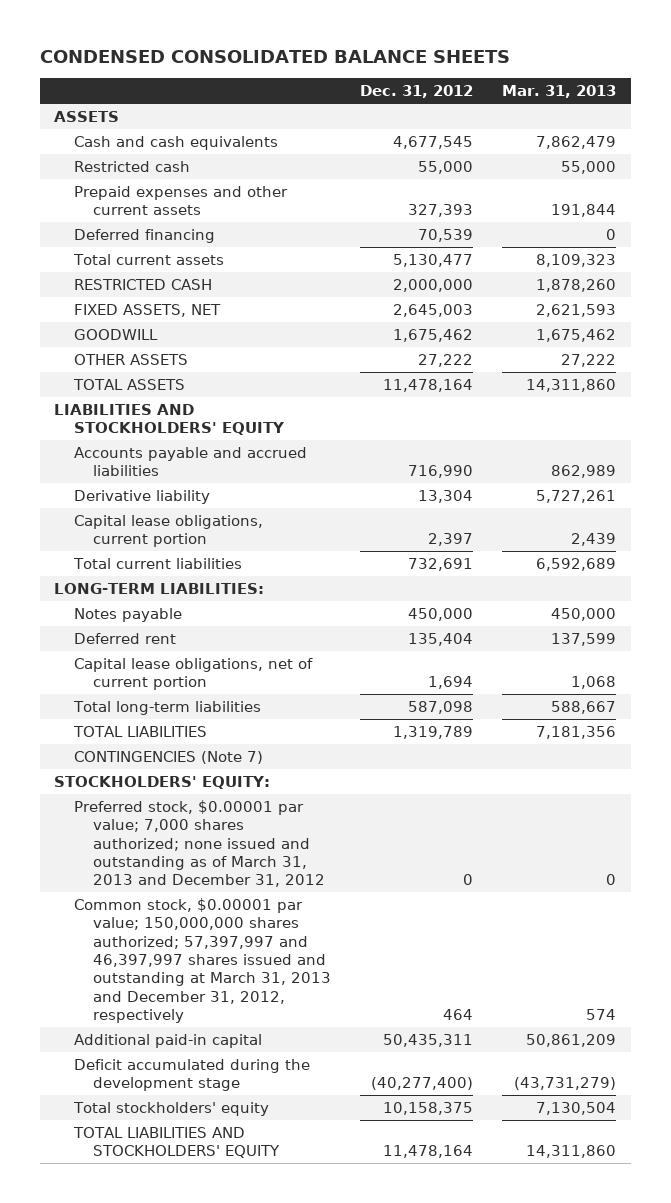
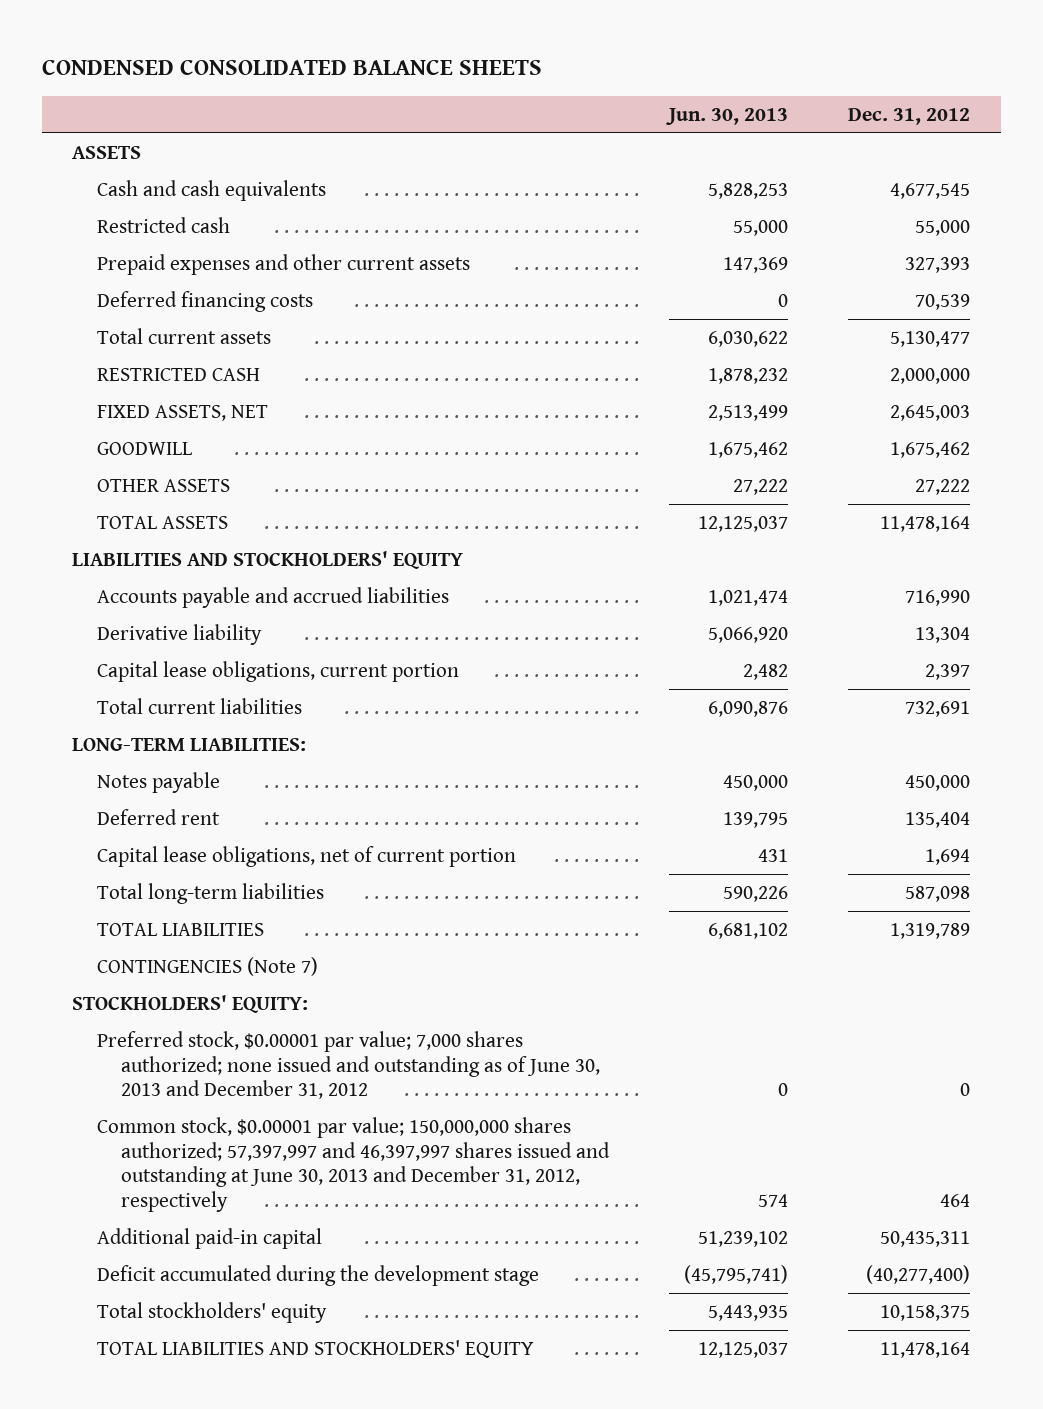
- | Dec. 31, 2012 | Mar. 31, 2013
+ | Jun. 30, 2013 | Dec. 31, 2012
- Deferred financing | 70,539 | 0
+ Deferred financing costs | 0 | 70,539
- Preferred stock, $0.00001 par value; 7,000 shares authorized; none issued and outstanding as of March 31, 2013 and December 31, 2012 | 0 | 0
- Common stock, $0.00001 par value; 150,000,000 shares authorized; 57,397,997 and 46,397,997 shares issued and outstanding at March 31, 2013 and December 31, 2012, respectively | 464 | 574
+ Preferred stock, $0.00001 par value; 7,000 shares authorized; none issued and outstanding as of June 30, 2013 and December 31, 2012 | 0 | 0
+ Common stock, $0.00001 par value; 150,000,000 shares authorized; 57,397,997 and 46,397,997 shares issued and outstanding at June 30, 2013 and December 31, 2012, respectively | 574 | 464

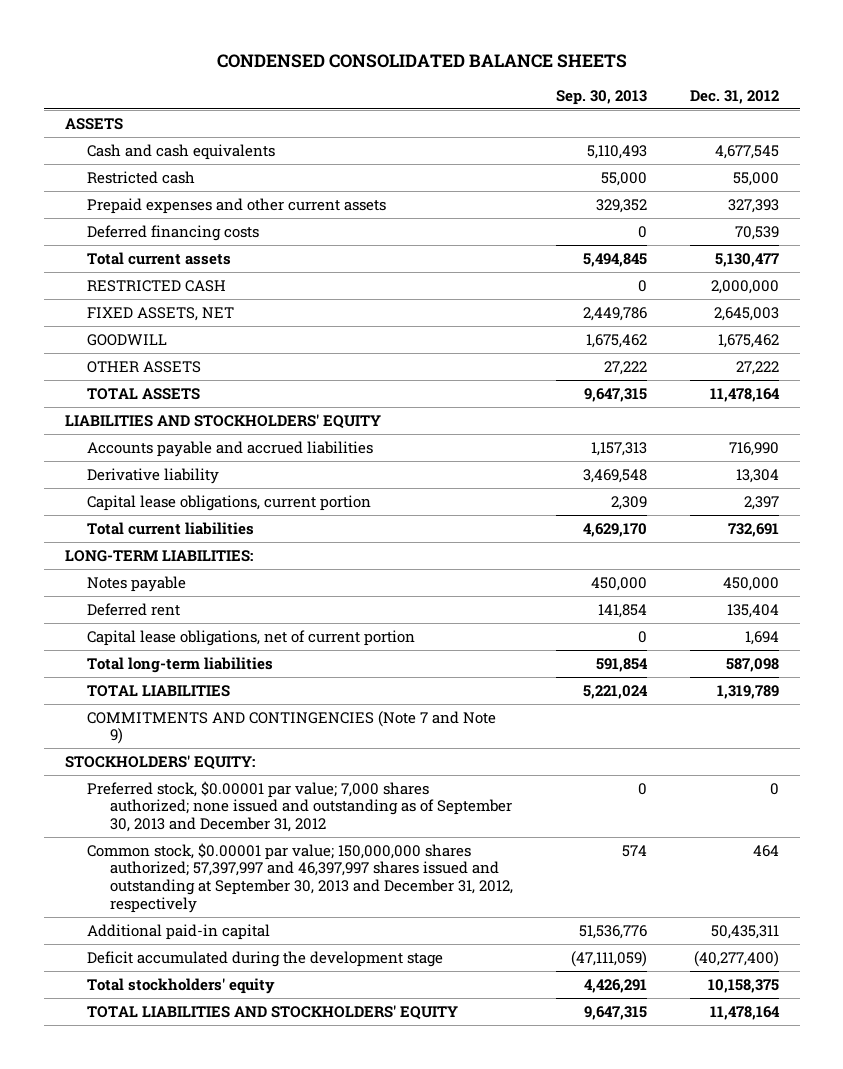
- | Jun. 30, 2013 | Dec. 31, 2012
+ | Sep. 30, 2013 | Dec. 31, 2012
- CONTINGENCIES (Note 7)
+ COMMITMENTS AND CONTINGENCIES (Note 7 and Note 9)
- Preferred stock, $0.00001 par value; 7,000 shares authorized; none issued and outstanding as of June 30, 2013 and December 31, 2012 | 0 | 0
- Common stock, $0.00001 par value; 150,000,000 shares authorized; 57,397,997 and 46,397,997 shares issued and outstanding at June 30, 2013 and December 31, 2012, respectively | 574 | 464
+ Preferred stock, $0.00001 par value; 7,000 shares authorized; none issued and outstanding as of September 30, 2013 and December 31, 2012 | 0 | 0
+ Common stock, $0.00001 par value; 150,000,000 shares authorized; 57,397,997 and 46,397,997 shares issued and outstanding at September 30, 2013 and December 31, 2012, respectively | 574 | 464

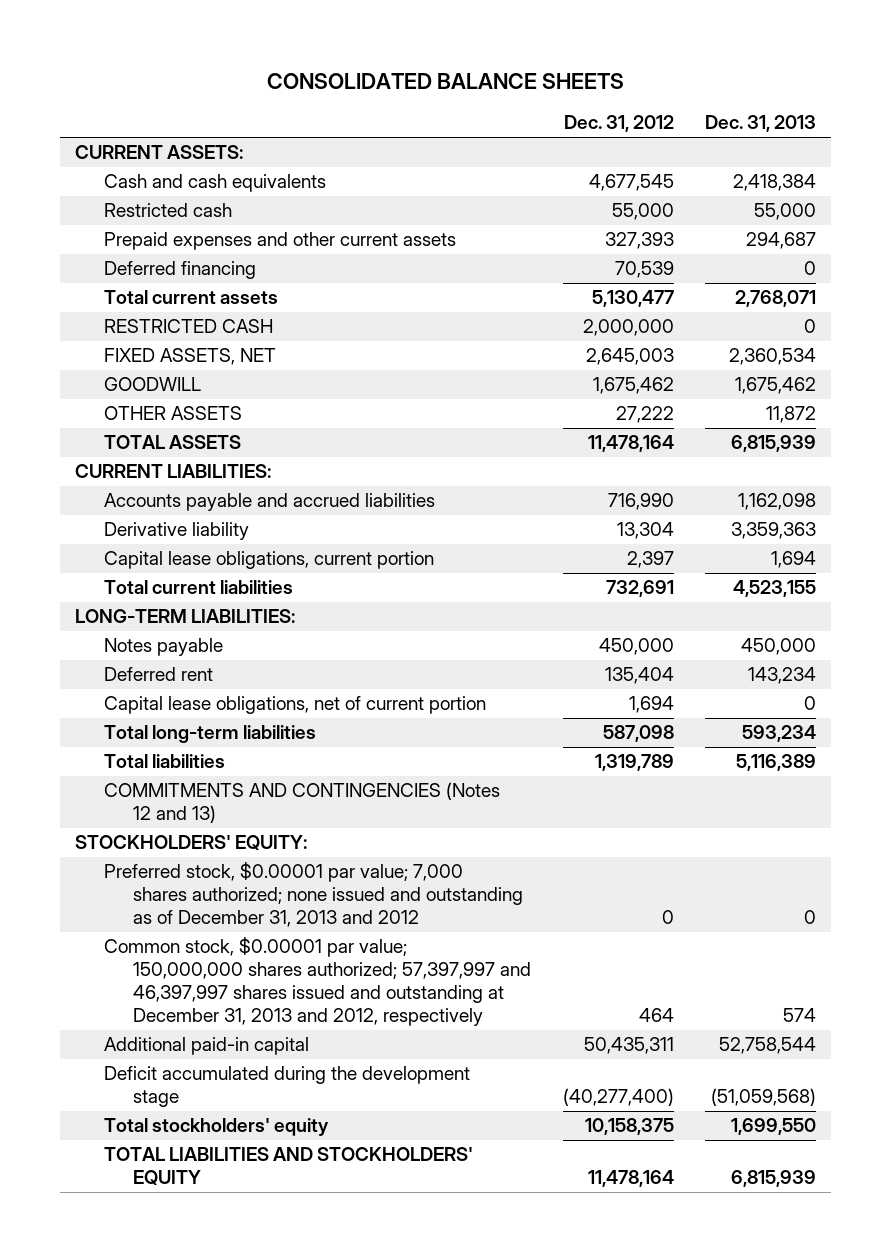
- CONDENSED CONSOLIDATED BALANCE SHEETS
+ CONSOLIDATED BALANCE SHEETS
- | Sep. 30, 2013 | Dec. 31, 2012
+ | Dec. 31, 2012 | Dec. 31, 2013
- ASSETS
+ CURRENT ASSETS:
- Deferred financing costs | 0 | 70,539
+ Deferred financing | 70,539 | 0
- LIABILITIES AND STOCKHOLDERS' EQUITY
+ CURRENT LIABILITIES:
- TOTAL LIABILITIES | 5,221,024 | 1,319,789
- COMMITMENTS AND CONTINGENCIES (Note 7 and Note 9)
+ Total liabilities | 1,319,789 | 5,116,389
+ COMMITMENTS AND CONTINGENCIES (Notes 12 and 13)
- Preferred stock, $0.00001 par value; 7,000 shares authorized; none issued and outstanding as of September 30, 2013 and December 31, 2012 | 0 | 0
- Common stock, $0.00001 par value; 150,000,000 shares authorized; 57,397,997 and 46,397,997 shares issued and outstanding at September 30, 2013 and December 31, 2012, respectively | 574 | 464
+ Preferred stock, $0.00001 par value; 7,000 shares authorized; none issued and outstanding as of December 31, 2013 and 2012 | 0 | 0
+ Common stock, $0.00001 par value; 150,000,000 shares authorized; 57,397,997 and 46,397,997 shares issued and outstanding at December 31, 2013 and 2012, respectively | 464 | 574

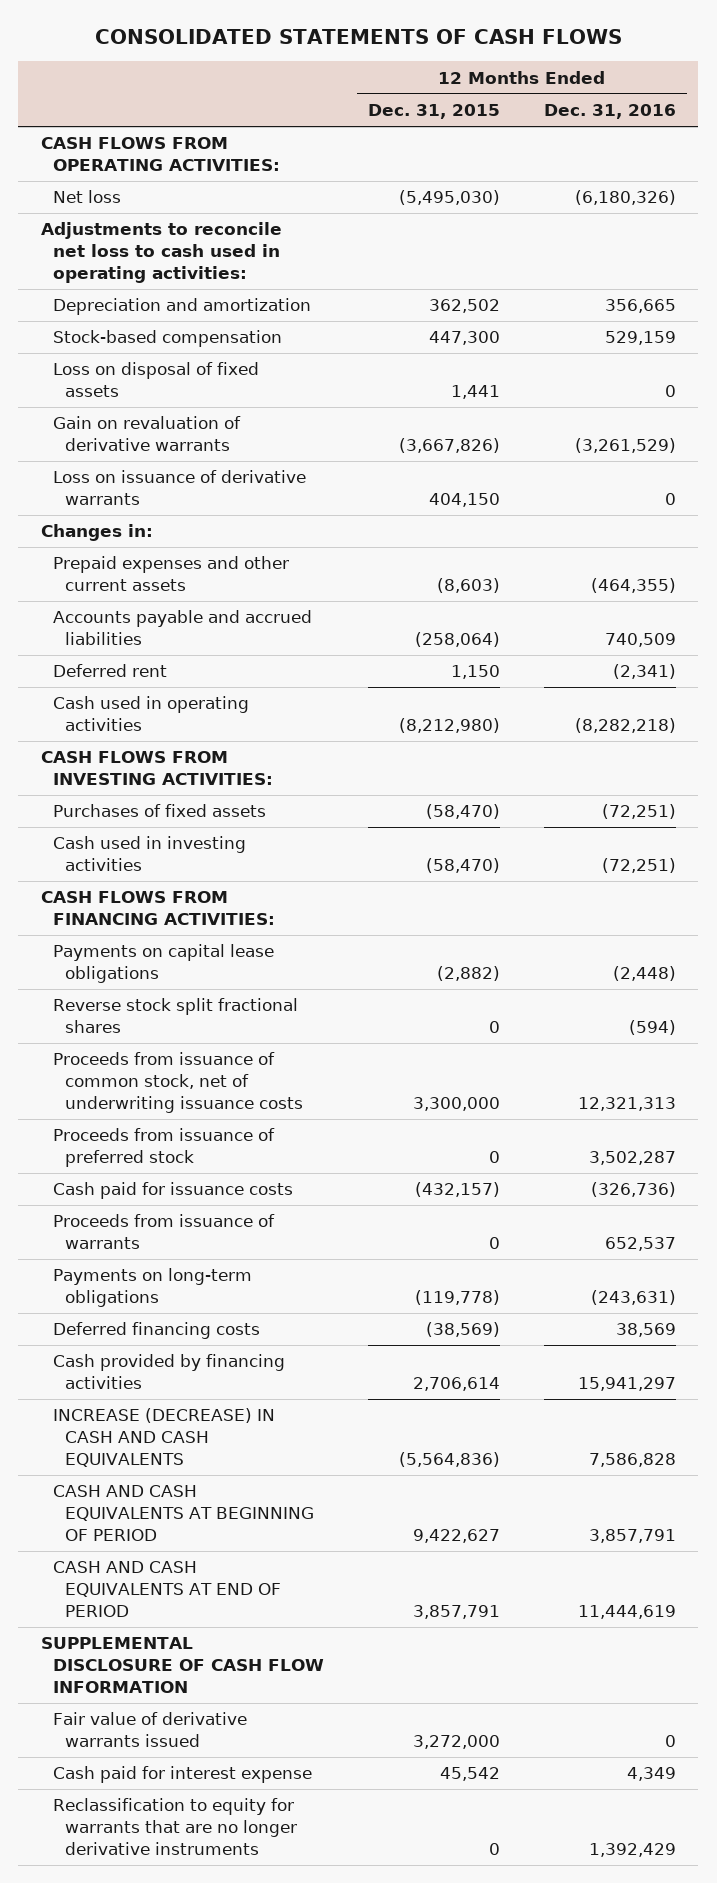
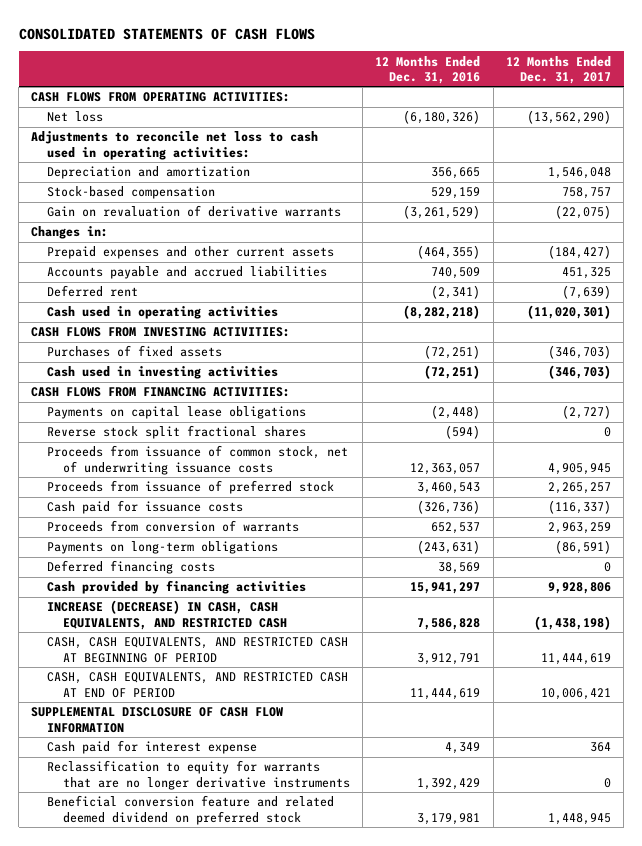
- | 12 Months Ended Dec. 31, 2015 | 12 Months Ended Dec. 31, 2016
+ | 12 Months Ended Dec. 31, 2016 | 12 Months Ended Dec. 31, 2017
- Loss on disposal of fixed assets | 1,441 | 0
- Loss on issuance of derivative warrants | 404,150 | 0
- Proceeds from issuance of common stock, net of underwriting issuance costs | 3,300,000 | 12,321,313
- Proceeds from issuance of preferred stock | 0 | 3,502,287
+ Proceeds from issuance of common stock, net of underwriting issuance costs | 12,363,057 | 4,905,945
+ Proceeds from issuance of preferred stock | 3,460,543 | 2,265,257
- Proceeds from issuance of warrants | 0 | 652,537
+ Proceeds from conversion of warrants | 652,537 | 2,963,259
- INCREASE (DECREASE) IN CASH AND CASH EQUIVALENTS | (5,564,836) | 7,586,828
- CASH AND CASH EQUIVALENTS AT BEGINNING OF PERIOD | 9,422,627 | 3,857,791
- CASH AND CASH EQUIVALENTS AT END OF PERIOD | 3,857,791 | 11,444,619
+ INCREASE (DECREASE) IN CASH, CASH EQUIVALENTS, AND RESTRICTED CASH | 7,586,828 | (1,438,198)
+ CASH, CASH EQUIVALENTS, AND RESTRICTED CASH AT BEGINNING OF PERIOD | 3,912,791 | 11,444,619
+ CASH, CASH EQUIVALENTS, AND RESTRICTED CASH AT END OF PERIOD | 11,444,619 | 10,006,421
- Fair value of derivative warrants issued | 3,272,000 | 0
+ Beneficial conversion feature and related deemed dividend on preferred stock | 3,179,981 | 1,448,945

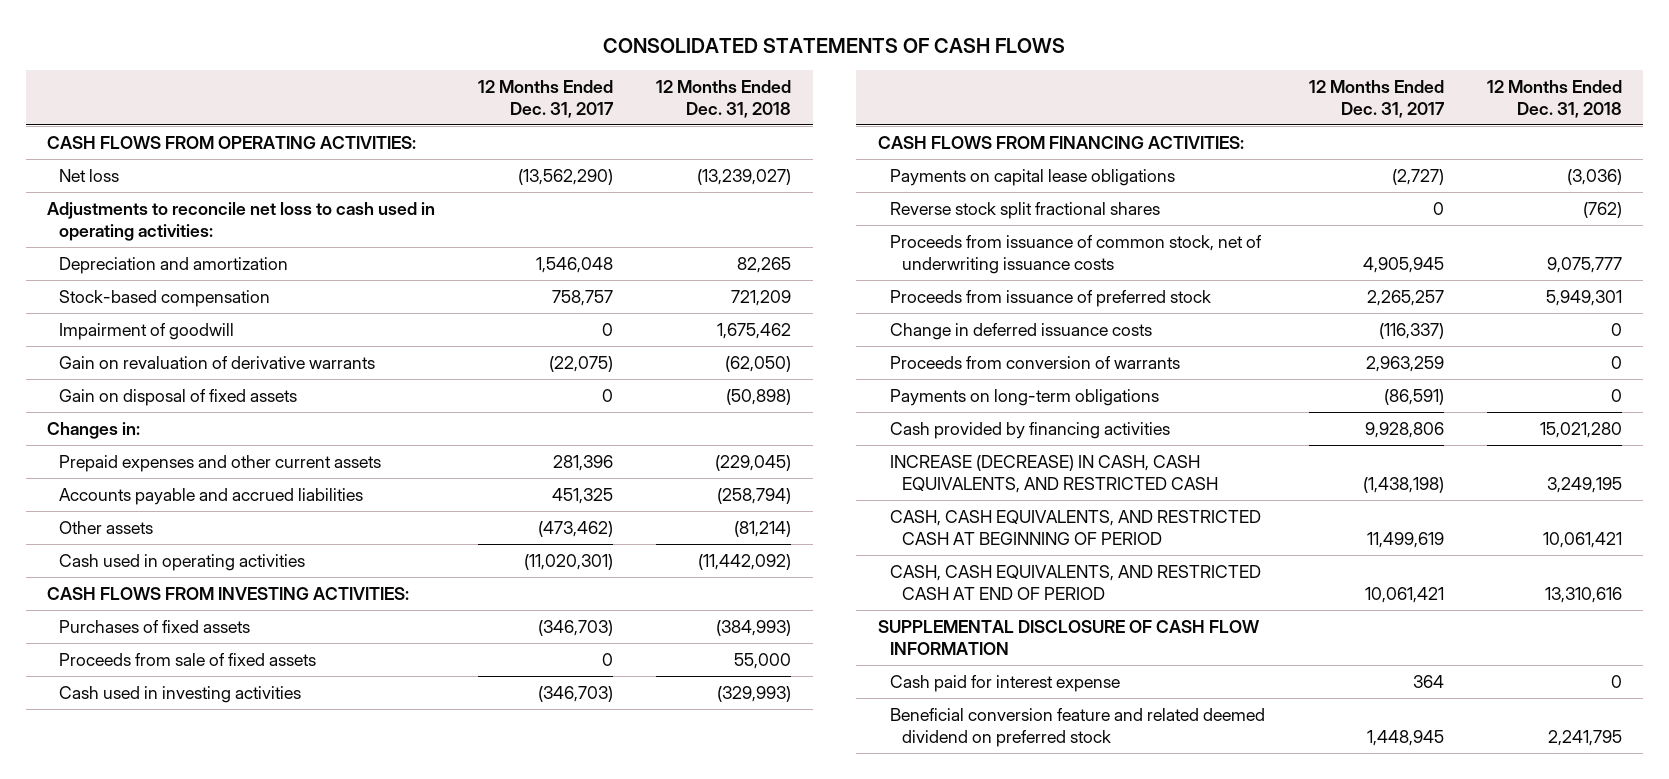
- | 12 Months Ended Dec. 31, 2016 | 12 Months Ended Dec. 31, 2017
+ | 12 Months Ended Dec. 31, 2017 | 12 Months Ended Dec. 31, 2018
+ Impairment of goodwill | 0 | 1,675,462
+ Gain on disposal of fixed assets | 0 | (50,898)
- Prepaid expenses and other current assets | (464,355) | (184,427)
+ Prepaid expenses and other current assets | 281,396 | (229,045)
- Deferred rent | (2,341) | (7,639)
+ Other assets | (473,462) | (81,214)
+ Proceeds from sale of fixed assets | 0 | 55,000
- Cash paid for issuance costs | (326,736) | (116,337)
+ Change in deferred issuance costs | (116,337) | 0
- Deferred financing costs | 38,569 | 0
- CASH, CASH EQUIVALENTS, AND RESTRICTED CASH AT BEGINNING OF PERIOD | 3,912,791 | 11,444,619
- CASH, CASH EQUIVALENTS, AND RESTRICTED CASH AT END OF PERIOD | 11,444,619 | 10,006,421
+ CASH, CASH EQUIVALENTS, AND RESTRICTED CASH AT BEGINNING OF PERIOD | 11,499,619 | 10,061,421
+ CASH, CASH EQUIVALENTS, AND RESTRICTED CASH AT END OF PERIOD | 10,061,421 | 13,310,616
- Reclassification to equity for warrants that are no longer derivative instruments | 1,392,429 | 0

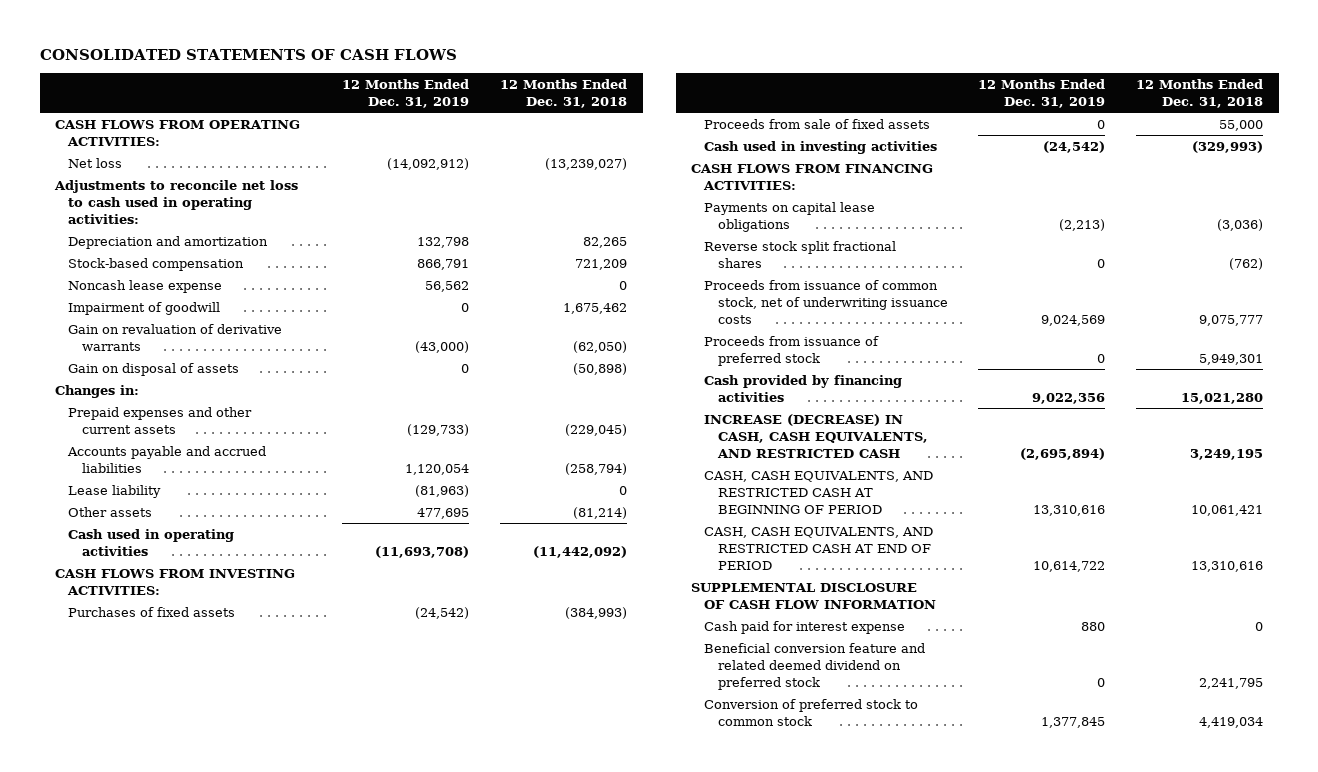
- | 12 Months Ended Dec. 31, 2017 | 12 Months Ended Dec. 31, 2018
+ | 12 Months Ended Dec. 31, 2019 | 12 Months Ended Dec. 31, 2018
+ Noncash lease expense | 56,562 | 0
- Gain on disposal of fixed assets | 0 | (50,898)
+ Gain on disposal of assets | 0 | (50,898)
+ Lease liability | (81,963) | 0
- Change in deferred issuance costs | (116,337) | 0
- Proceeds from conversion of warrants | 2,963,259 | 0
- Payments on long-term obligations | (86,591) | 0
+ Conversion of preferred stock to common stock | 1,377,845 | 4,419,034

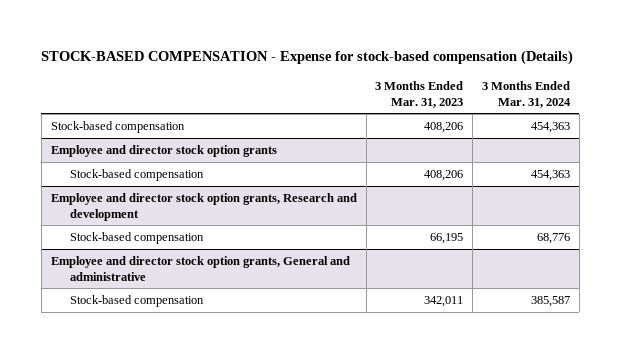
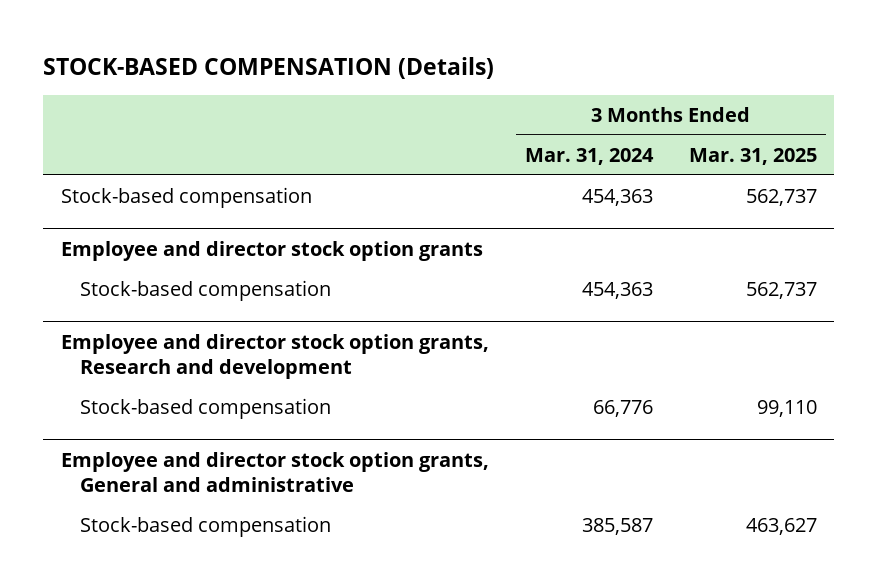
- STOCK-BASED COMPENSATION - Expense for stock-based compensation (Details)
+ STOCK-BASED COMPENSATION (Details)
- | 3 Months Ended Mar. 31, 2023 | 3 Months Ended Mar. 31, 2024
+ | 3 Months Ended Mar. 31, 2024 | 3 Months Ended Mar. 31, 2025
@ Employee and director stock option grants, Research and development
- Stock-based compensation | 66,195 | 68,776
+ Stock-based compensation | 66,776 | 99,110

